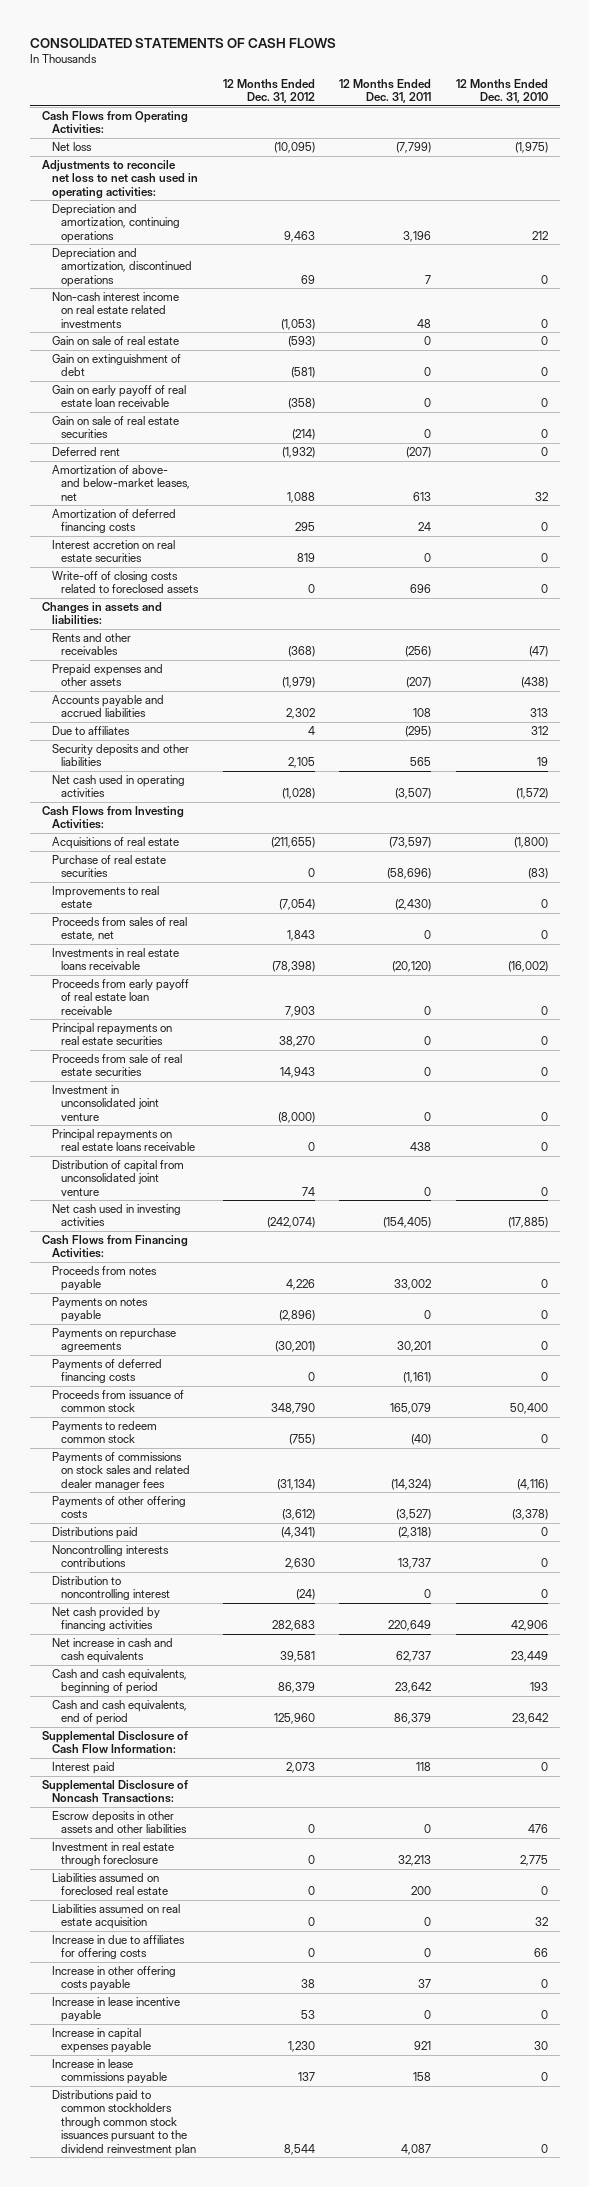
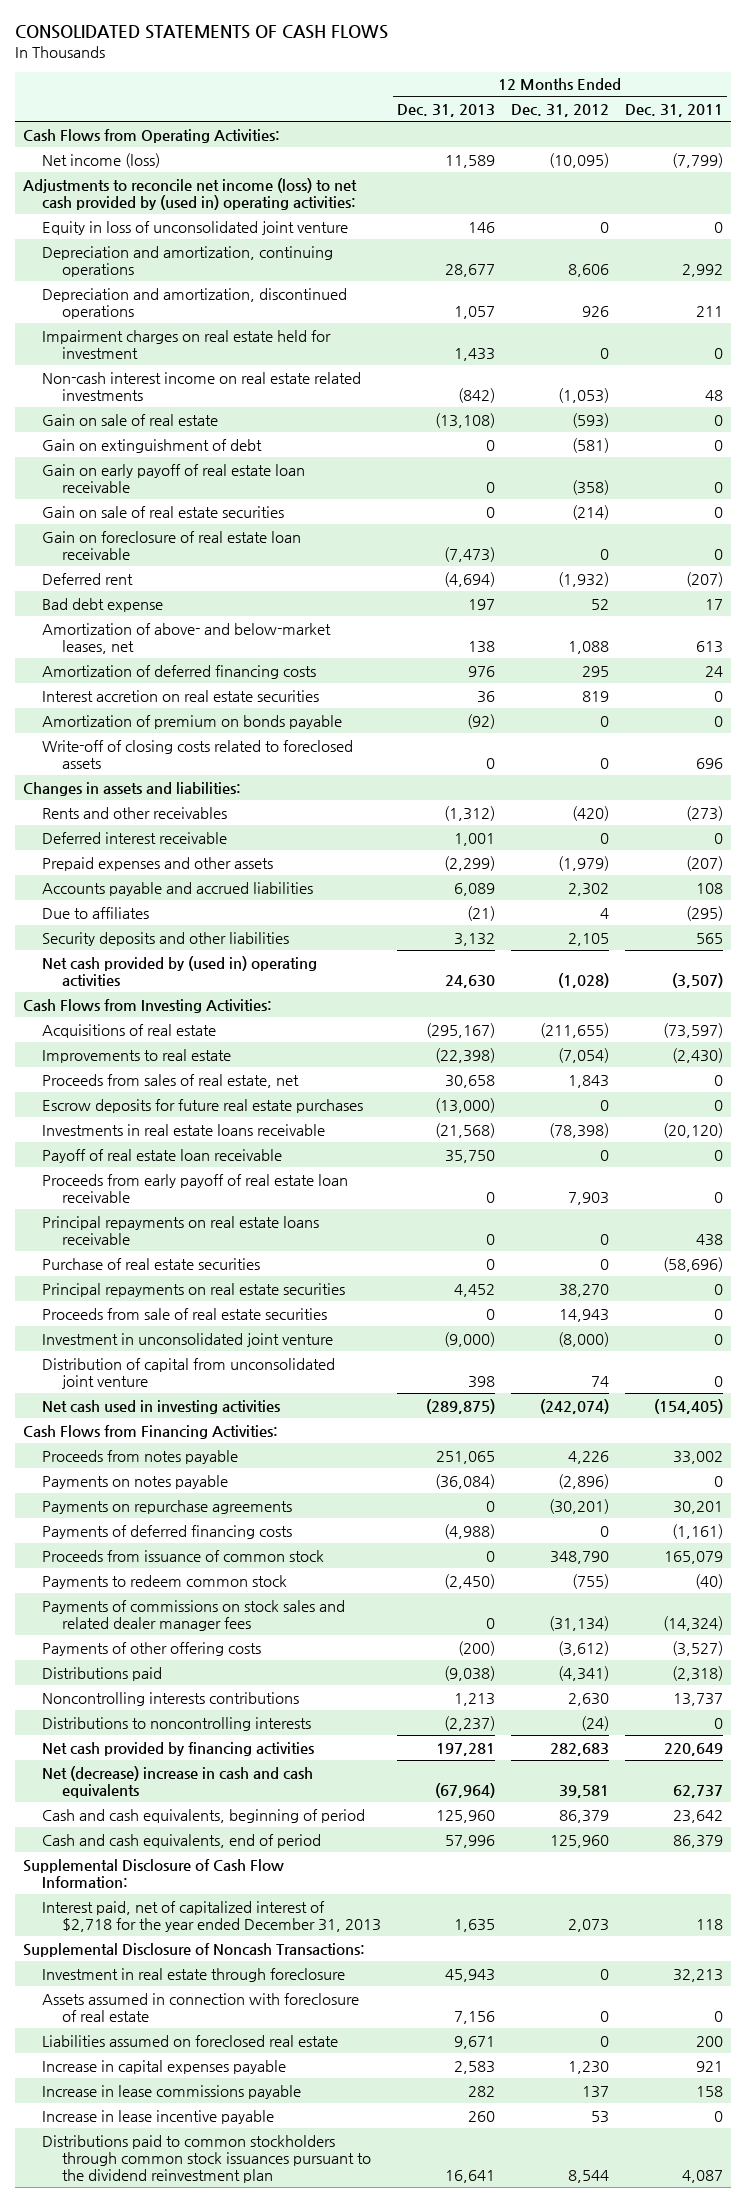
- | 12 Months Ended Dec. 31, 2012 | 12 Months Ended Dec. 31, 2011 | 12 Months Ended Dec. 31, 2010
+ | 12 Months Ended Dec. 31, 2013 | 12 Months Ended Dec. 31, 2012 | 12 Months Ended Dec. 31, 2011
- Net loss | (10,095) | (7,799) | (1,975)
- Adjustments to reconcile net loss to net cash used in operating activities:
- Depreciation and amortization, continuing operations | 9,463 | 3,196 | 212
- Depreciation and amortization, discontinued operations | 69 | 7 | 0
+ Net income (loss) | 11,589 | (10,095) | (7,799)
+ Adjustments to reconcile net income (loss) to net cash provided by (used in) operating activities:
+ Equity in loss of unconsolidated joint venture | 146 | 0 | 0
+ Depreciation and amortization, continuing operations | 28,677 | 8,606 | 2,992
+ Depreciation and amortization, discontinued operations | 1,057 | 926 | 211
+ Impairment charges on real estate held for investment | 1,433 | 0 | 0
+ Gain on foreclosure of real estate loan receivable | (7,473) | 0 | 0
+ Bad debt expense | 197 | 52 | 17
+ Amortization of premium on bonds payable | (92) | 0 | 0
- Rents and other receivables | (368) | (256) | (47)
+ Rents and other receivables | (1,312) | (420) | (273)
+ Deferred interest receivable | 1,001 | 0 | 0
- Net cash used in operating activities | (1,028) | (3,507) | (1,572)
+ Net cash provided by (used in) operating activities | 24,630 | (1,028) | (3,507)
+ Escrow deposits for future real estate purchases | (13,000) | 0 | 0
+ Payoff of real estate loan receivable | 35,750 | 0 | 0
moved up: Principal repayments on real estate loans receivable | 0 | 0 | 438
moved down: Purchase of real estate securities | 0 | 0 | (58,696)
- Distribution to noncontrolling interest | (24) | 0 | 0
+ Distributions to noncontrolling interests | (2,237) | (24) | 0
- Net increase in cash and cash equivalents | 39,581 | 62,737 | 23,449
+ Net (decrease) increase in cash and cash equivalents | (67,964) | 39,581 | 62,737
- Interest paid | 2,073 | 118 | 0
+ Interest paid, net of capitalized interest of $2,718 for the year ended December 31, 2013 | 1,635 | 2,073 | 118
- Escrow deposits in other assets and other liabilities | 0 | 0 | 476
+ Assets assumed in connection with foreclosure of real estate | 7,156 | 0 | 0
- Liabilities assumed on real estate acquisition | 0 | 0 | 32
- Increase in due to affiliates for offering costs | 0 | 0 | 66
- Increase in other offering costs payable | 38 | 37 | 0
moved down: Increase in lease incentive payable | 260 | 53 | 0

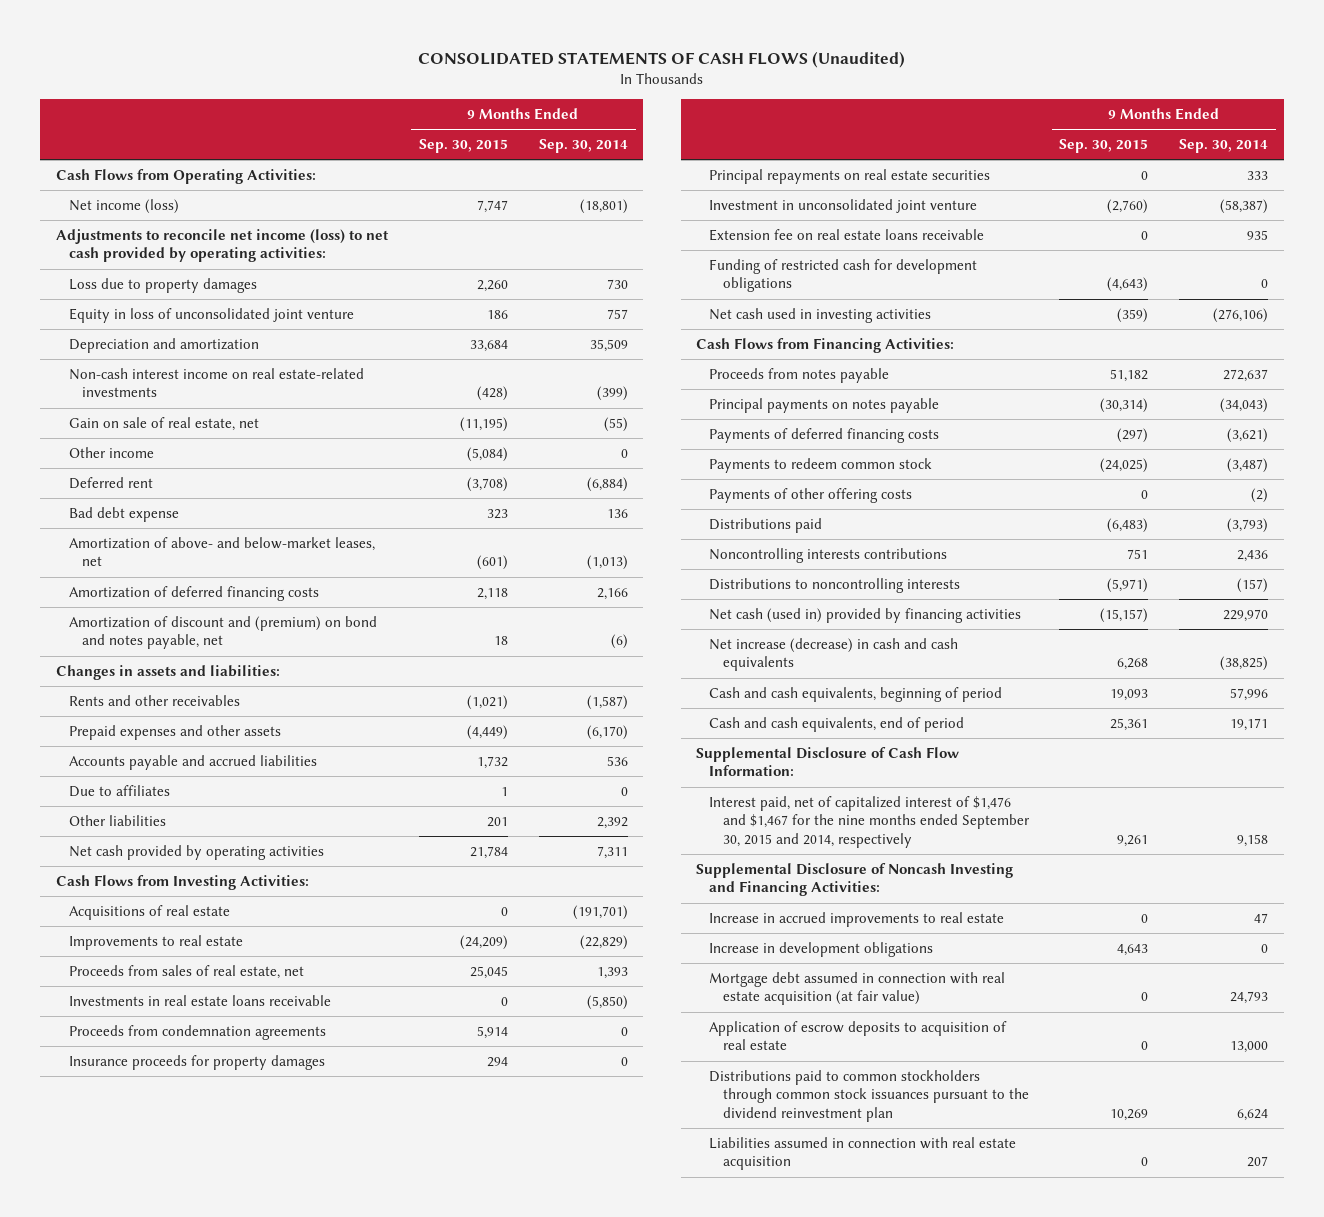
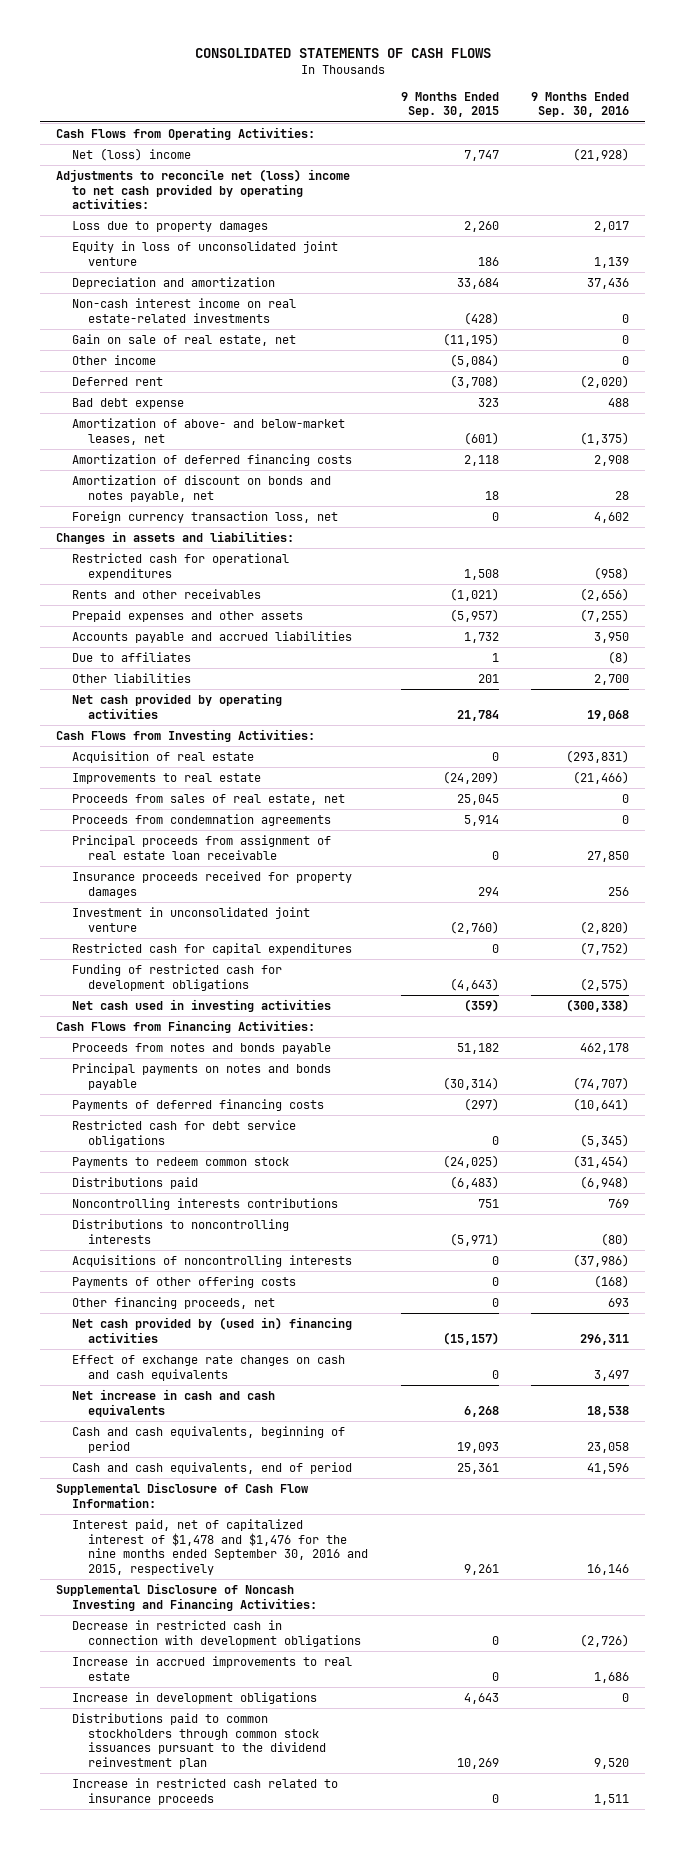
- CONSOLIDATED STATEMENTS OF CASH FLOWS (Unaudited)
+ CONSOLIDATED STATEMENTS OF CASH FLOWS
- | 9 Months Ended Sep. 30, 2015 | 9 Months Ended Sep. 30, 2014
+ | 9 Months Ended Sep. 30, 2015 | 9 Months Ended Sep. 30, 2016
- Net income (loss) | 7,747 | (18,801)
- Adjustments to reconcile net income (loss) to net cash provided by operating activities:
+ Net (loss) income | 7,747 | (21,928)
+ Adjustments to reconcile net (loss) income to net cash provided by operating activities:
- Amortization of discount and (premium) on bond and notes payable, net | 18 | (6)
+ Amortization of discount on bonds and notes payable, net | 18 | 28
+ Foreign currency transaction loss, net | 0 | 4,602
+ Restricted cash for operational expenditures | 1,508 | (958)
- Prepaid expenses and other assets | (4,449) | (6,170)
+ Prepaid expenses and other assets | (5,957) | (7,255)
- Acquisitions of real estate | 0 | (191,701)
+ Acquisition of real estate | 0 | (293,831)
- Investments in real estate loans receivable | 0 | (5,850)
- Insurance proceeds for property damages | 294 | 0
- Principal repayments on real estate securities | 0 | 333
+ Principal proceeds from assignment of real estate loan receivable | 0 | 27,850
+ Insurance proceeds received for property damages | 294 | 256
- Extension fee on real estate loans receivable | 0 | 935
+ Restricted cash for capital expenditures | 0 | (7,752)
- Proceeds from notes payable | 51,182 | 272,637
- Principal payments on notes payable | (30,314) | (34,043)
+ Proceeds from notes and bonds payable | 51,182 | 462,178
+ Principal payments on notes and bonds payable | (30,314) | (74,707)
+ Restricted cash for debt service obligations | 0 | (5,345)
- Net cash (used in) provided by financing activities | (15,157) | 229,970
- Net increase (decrease) in cash and cash equivalents | 6,268 | (38,825)
+ Acquisitions of noncontrolling interests | 0 | (37,986)
moved down: Payments of other offering costs | 0 | (168)
+ Other financing proceeds, net | 0 | 693
+ Net cash provided by (used in) financing activities | (15,157) | 296,311
+ Effect of exchange rate changes on cash and cash equivalents | 0 | 3,497
+ Net increase in cash and cash equivalents | 6,268 | 18,538
- Interest paid, net of capitalized interest of $1,476 and $1,467 for the nine months ended September 30, 2015 and 2014, respectively | 9,261 | 9,158
+ Interest paid, net of capitalized interest of $1,478 and $1,476 for the nine months ended September 30, 2016 and 2015, respectively | 9,261 | 16,146
+ Decrease in restricted cash in connection with development obligations | 0 | (2,726)
- Mortgage debt assumed in connection with real estate acquisition (at fair value) | 0 | 24,793
- Application of escrow deposits to acquisition of real estate | 0 | 13,000
- Liabilities assumed in connection with real estate acquisition | 0 | 207
+ Increase in restricted cash related to insurance proceeds | 0 | 1,511

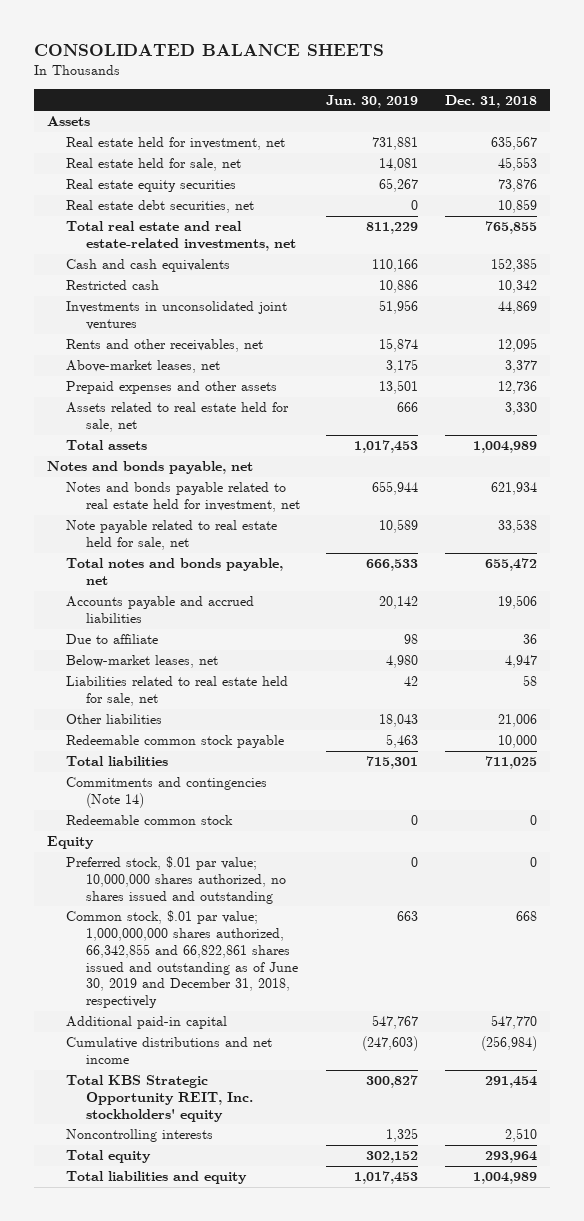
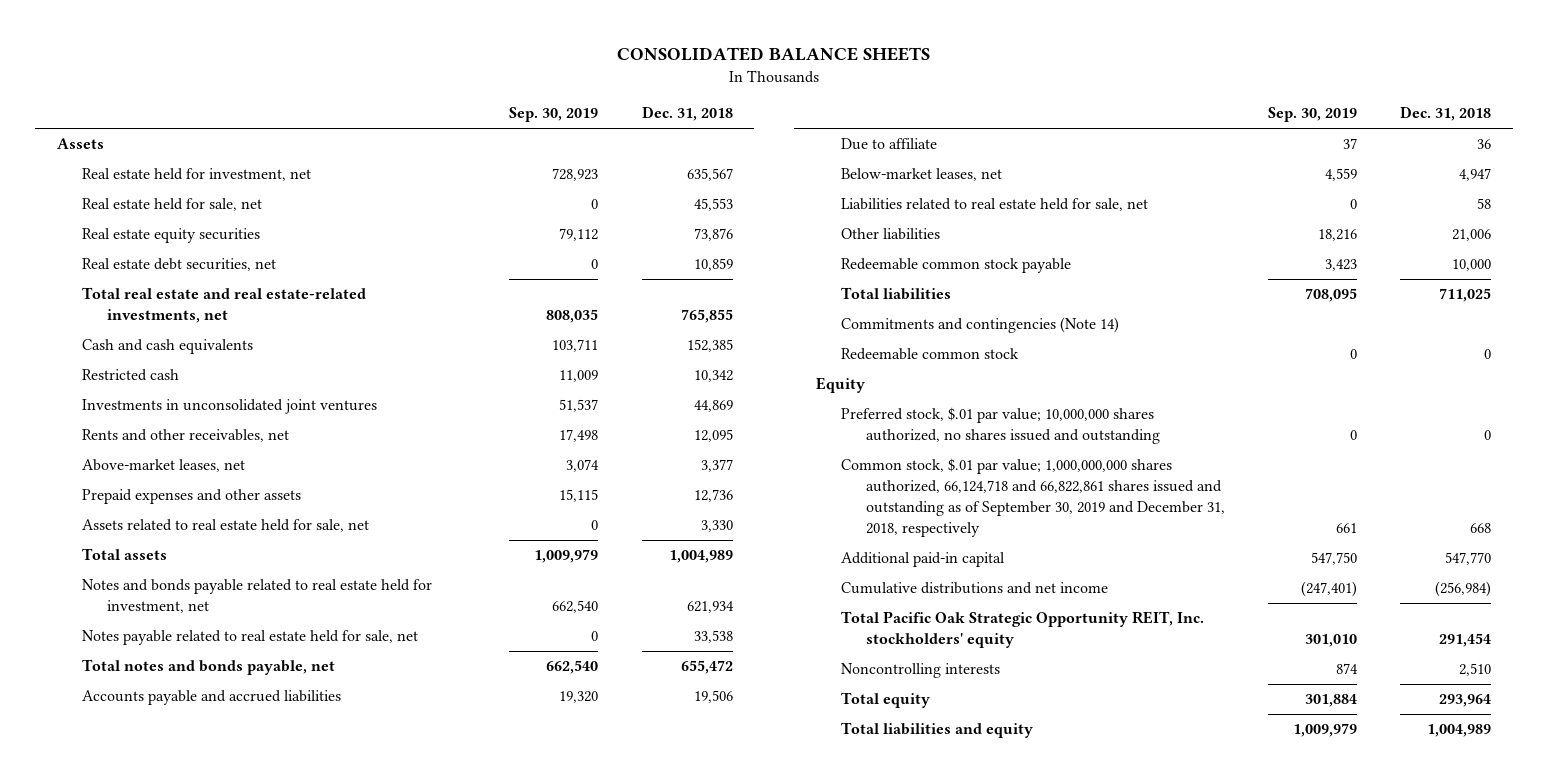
- | Jun. 30, 2019 | Dec. 31, 2018
+ | Sep. 30, 2019 | Dec. 31, 2018
- Notes and bonds payable, net
- Note payable related to real estate held for sale, net | 10,589 | 33,538
+ Notes payable related to real estate held for sale, net | 0 | 33,538
- Common stock, $.01 par value; 1,000,000,000 shares authorized, 66,342,855 and 66,822,861 shares issued and outstanding as of June 30, 2019 and December 31, 2018, respectively | 663 | 668
+ Common stock, $.01 par value; 1,000,000,000 shares authorized, 66,124,718 and 66,822,861 shares issued and outstanding as of September 30, 2019 and December 31, 2018, respectively | 661 | 668
- Total KBS Strategic Opportunity REIT, Inc. stockholders' equity | 300,827 | 291,454
+ Total Pacific Oak Strategic Opportunity REIT, Inc. stockholders' equity | 301,010 | 291,454

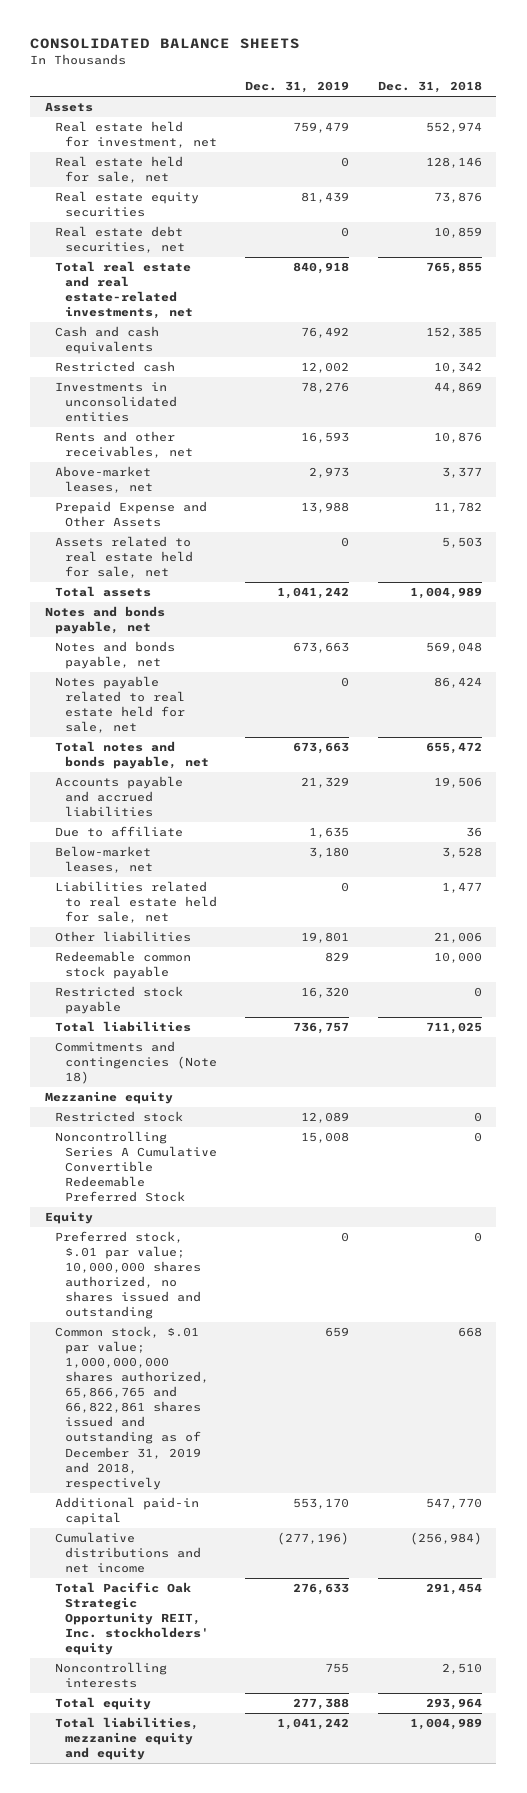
- | Sep. 30, 2019 | Dec. 31, 2018
+ | Dec. 31, 2019 | Dec. 31, 2018
- Real estate held for investment, net | 728,923 | 635,567
- Real estate held for sale, net | 0 | 45,553
+ Real estate held for investment, net | 759,479 | 552,974
+ Real estate held for sale, net | 0 | 128,146
- Investments in unconsolidated joint ventures | 51,537 | 44,869
- Rents and other receivables, net | 17,498 | 12,095
+ Investments in unconsolidated entities | 78,276 | 44,869
+ Rents and other receivables, net | 16,593 | 10,876
- Prepaid expenses and other assets | 15,115 | 12,736
- Assets related to real estate held for sale, net | 0 | 3,330
+ Prepaid Expense and Other Assets | 13,988 | 11,782
+ Assets related to real estate held for sale, net | 0 | 5,503
- Notes and bonds payable related to real estate held for investment, net | 662,540 | 621,934
- Notes payable related to real estate held for sale, net | 0 | 33,538
+ Notes and bonds payable, net
+ Notes and bonds payable, net | 673,663 | 569,048
+ Notes payable related to real estate held for sale, net | 0 | 86,424
- Below-market leases, net | 4,559 | 4,947
- Liabilities related to real estate held for sale, net | 0 | 58
+ Below-market leases, net | 3,180 | 3,528
+ Liabilities related to real estate held for sale, net | 0 | 1,477
+ Restricted stock payable | 16,320 | 0
- Commitments and contingencies (Note 14)
- Redeemable common stock | 0 | 0
+ Commitments and contingencies (Note 18)
+ Mezzanine equity
+ Restricted stock | 12,089 | 0
+ Noncontrolling Series A Cumulative Convertible Redeemable Preferred Stock | 15,008 | 0
- Common stock, $.01 par value; 1,000,000,000 shares authorized, 66,124,718 and 66,822,861 shares issued and outstanding as of September 30, 2019 and December 31, 2018, respectively | 661 | 668
+ Common stock, $.01 par value; 1,000,000,000 shares authorized, 65,866,765 and 66,822,861 shares issued and outstanding as of December 31, 2019 and 2018, respectively | 659 | 668
- Total liabilities and equity | 1,009,979 | 1,004,989
+ Total liabilities, mezzanine equity and equity | 1,041,242 | 1,004,989

